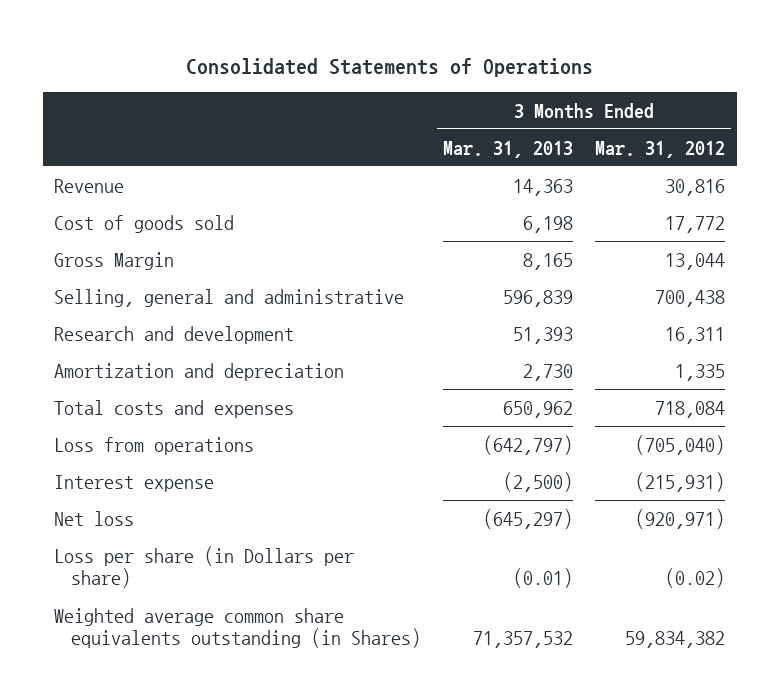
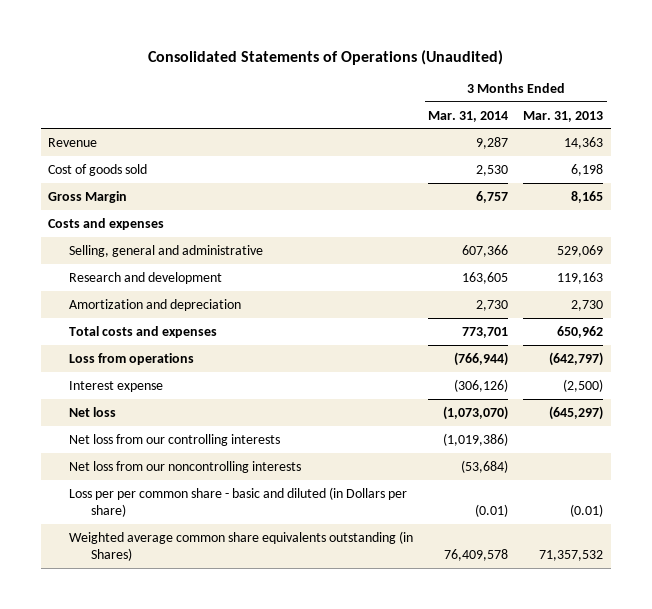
- Consolidated Statements of Operations
+ Consolidated Statements of Operations (Unaudited)
- | 3 Months Ended Mar. 31, 2013 | 3 Months Ended Mar. 31, 2012
+ | 3 Months Ended Mar. 31, 2014 | 3 Months Ended Mar. 31, 2013
- Selling, general and administrative | 596,839 | 700,438
- Research and development | 51,393 | 16,311
+ Costs and expenses
+ Selling, general and administrative | 607,366 | 529,069
+ Research and development | 163,605 | 119,163
- Loss per share (in Dollars per share) | (0.01) | (0.02)
+ Net loss from our controlling interests | (1,019,386) |
+ Net loss from our noncontrolling interests | (53,684) |
+ Loss per per common share - basic and diluted (in Dollars per share) | (0.01) | (0.01)

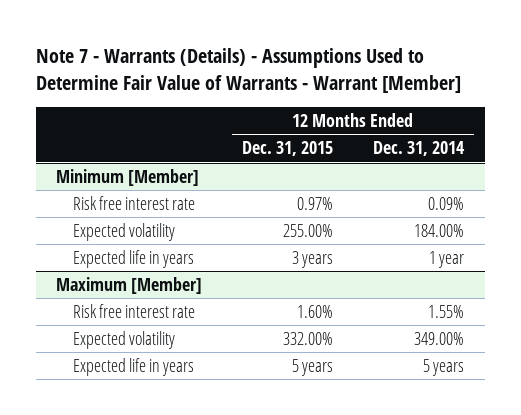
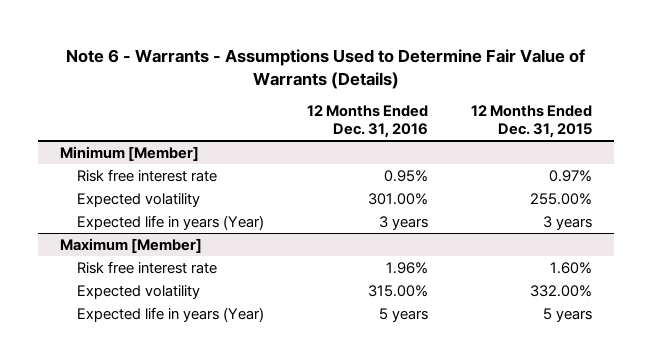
- Note 7 - Warrants (Details) - Assumptions Used to Determine Fair Value of Warrants - Warrant [Member]
+ Note 6 - Warrants - Assumptions Used to Determine Fair Value of Warrants (Details)
- | 12 Months Ended Dec. 31, 2015 | 12 Months Ended Dec. 31, 2014
+ | 12 Months Ended Dec. 31, 2016 | 12 Months Ended Dec. 31, 2015
@ Minimum [Member]
- Expected life in years | 3 years | 1 year
+ Expected life in years (Year) | 3 years | 3 years
@ Maximum [Member]
- Expected life in years | 5 years | 5 years
+ Expected life in years (Year) | 5 years | 5 years

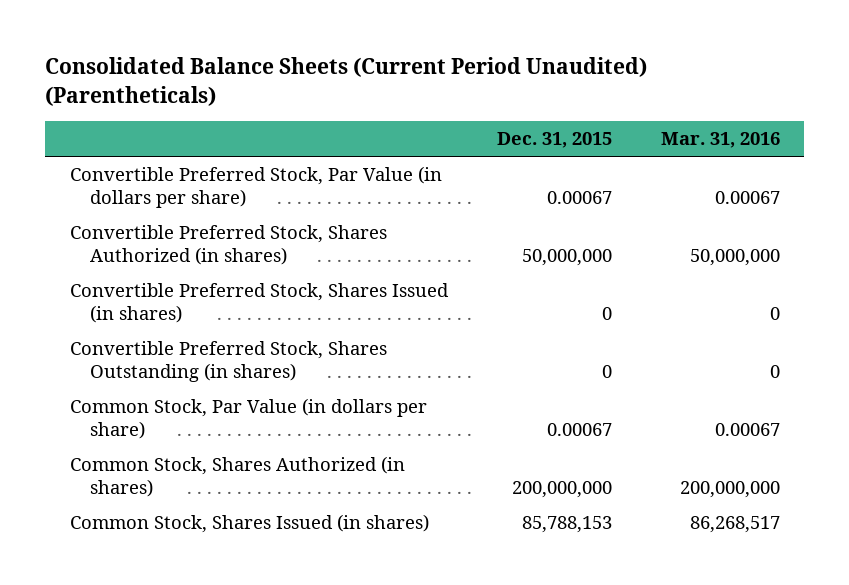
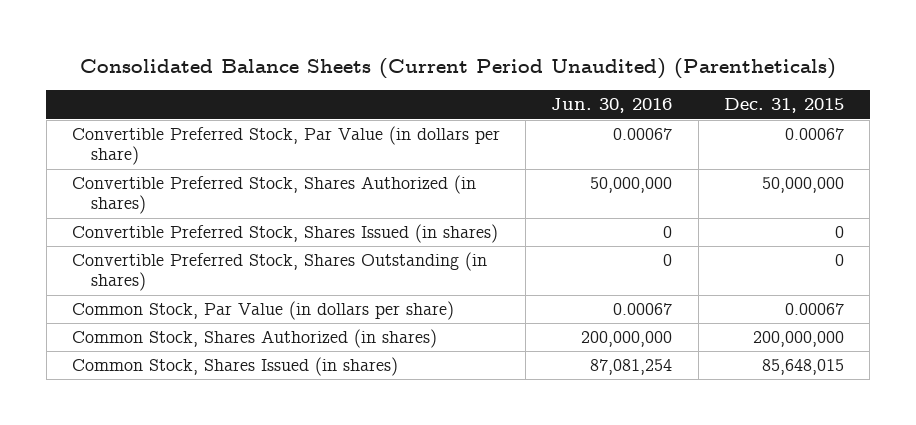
- | Dec. 31, 2015 | Mar. 31, 2016
+ | Jun. 30, 2016 | Dec. 31, 2015
- Common Stock, Shares Issued (in shares) | 85,788,153 | 86,268,517
+ Common Stock, Shares Issued (in shares) | 87,081,254 | 85,648,015

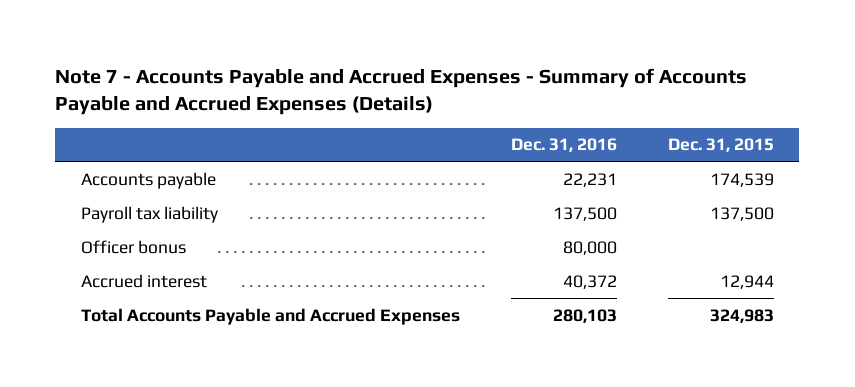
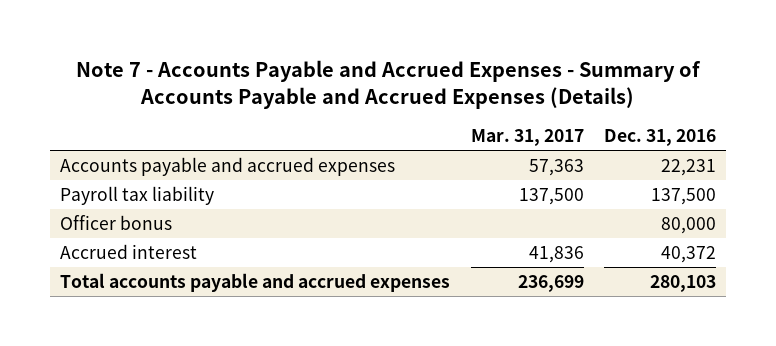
- | Dec. 31, 2016 | Dec. 31, 2015
+ | Mar. 31, 2017 | Dec. 31, 2016
- Accounts payable | 22,231 | 174,539
+ Accounts payable and accrued expenses | 57,363 | 22,231
- Total Accounts Payable and Accrued Expenses | 280,103 | 324,983
+ Total accounts payable and accrued expenses | 236,699 | 280,103

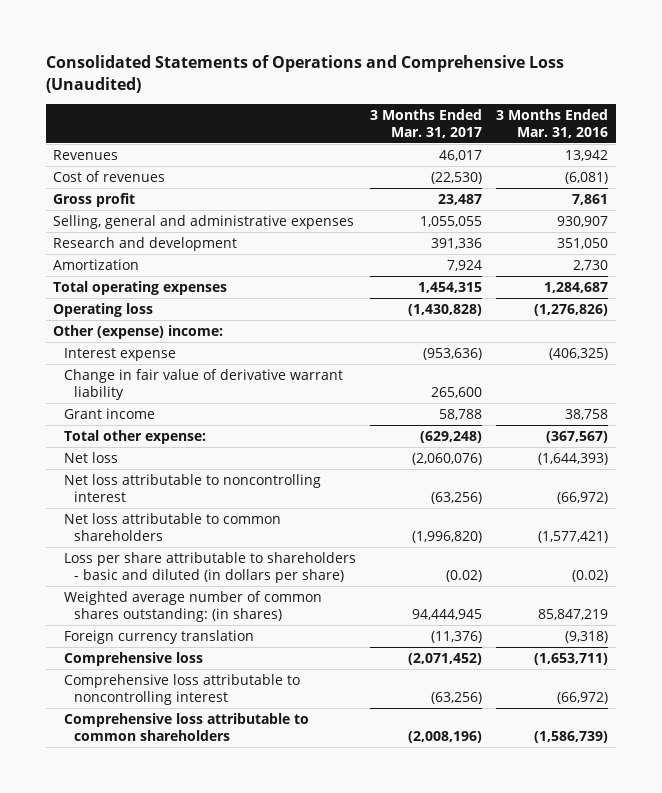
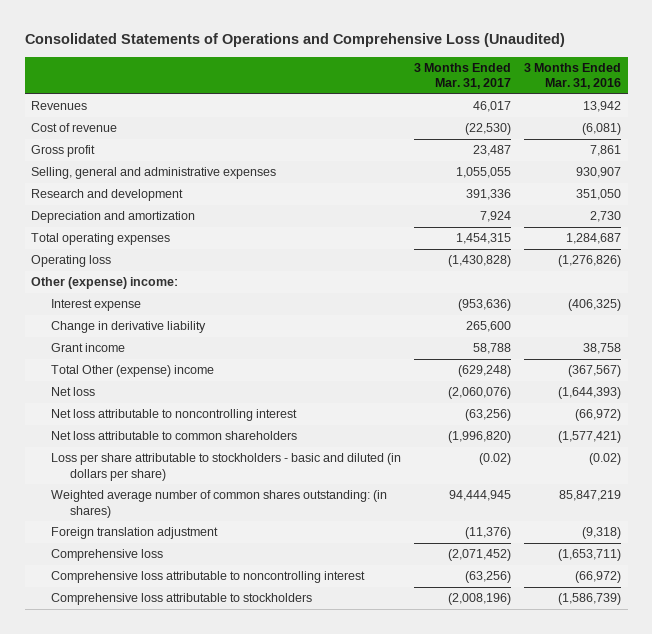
- Cost of revenues | (22,530) | (6,081)
+ Cost of revenue | (22,530) | (6,081)
- Amortization | 7,924 | 2,730
+ Depreciation and amortization | 7,924 | 2,730
- Change in fair value of derivative warrant liability | 265,600 |
+ Change in derivative liability | 265,600 |
- Total other expense: | (629,248) | (367,567)
+ Total Other (expense) income | (629,248) | (367,567)
- Loss per share attributable to shareholders - basic and diluted (in dollars per share) | (0.02) | (0.02)
+ Loss per share attributable to stockholders - basic and diluted (in dollars per share) | (0.02) | (0.02)
- Foreign currency translation | (11,376) | (9,318)
+ Foreign translation adjustment | (11,376) | (9,318)
- Comprehensive loss attributable to common shareholders | (2,008,196) | (1,586,739)
+ Comprehensive loss attributable to stockholders | (2,008,196) | (1,586,739)

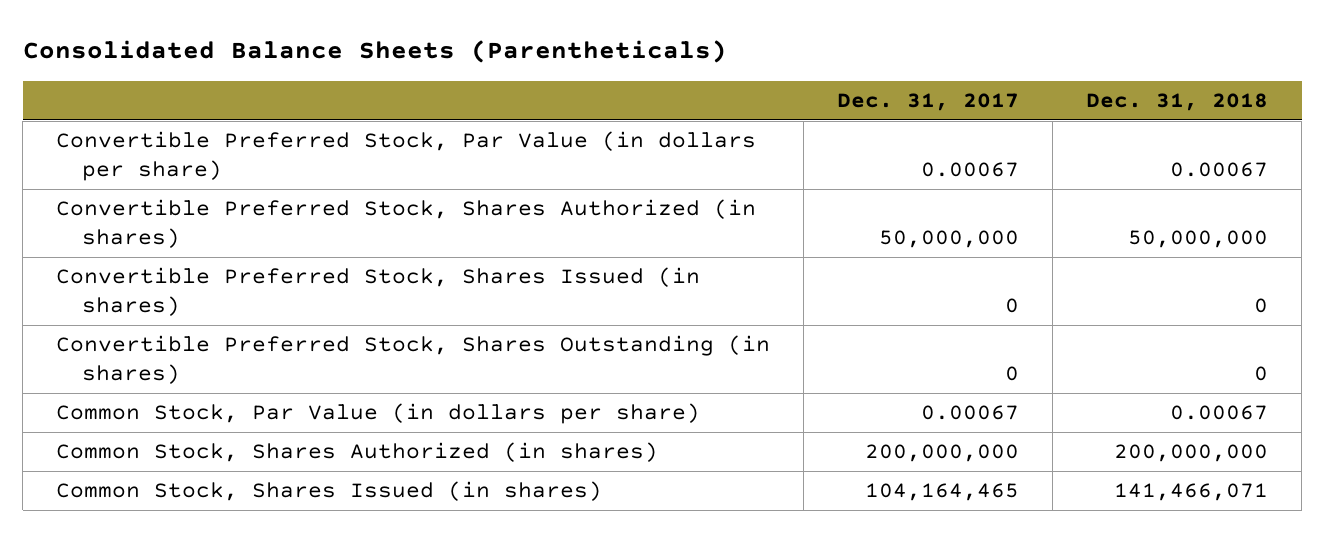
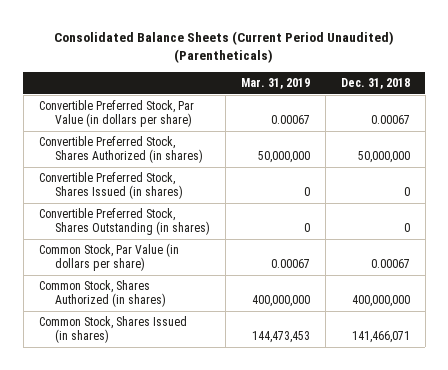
- Consolidated Balance Sheets (Parentheticals)
+ Consolidated Balance Sheets (Current Period Unaudited) (Parentheticals)
- | Dec. 31, 2017 | Dec. 31, 2018
+ | Mar. 31, 2019 | Dec. 31, 2018
- Common Stock, Shares Authorized (in shares) | 200,000,000 | 200,000,000
+ Common Stock, Shares Authorized (in shares) | 400,000,000 | 400,000,000

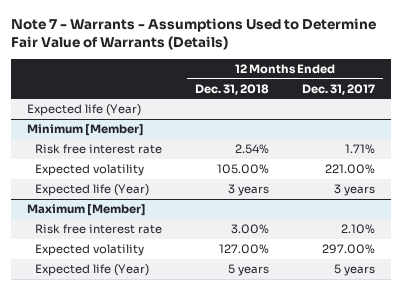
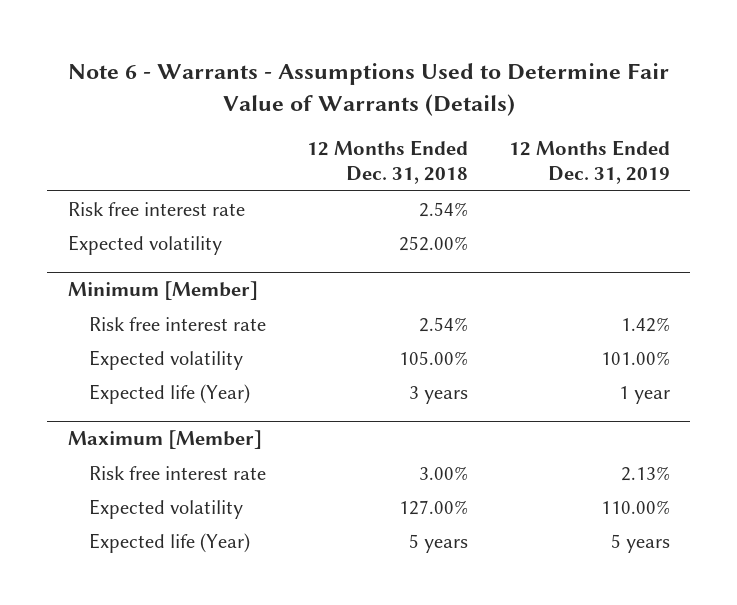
- Note 7 - Warrants - Assumptions Used to Determine Fair Value of Warrants (Details)
+ Note 6 - Warrants - Assumptions Used to Determine Fair Value of Warrants (Details)
- | 12 Months Ended Dec. 31, 2018 | 12 Months Ended Dec. 31, 2017
+ | 12 Months Ended Dec. 31, 2018 | 12 Months Ended Dec. 31, 2019
- Expected life (Year)
+ Risk free interest rate | 2.54% |
+ Expected volatility | 252.00% |

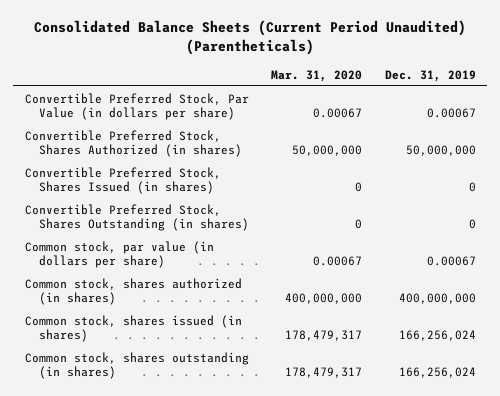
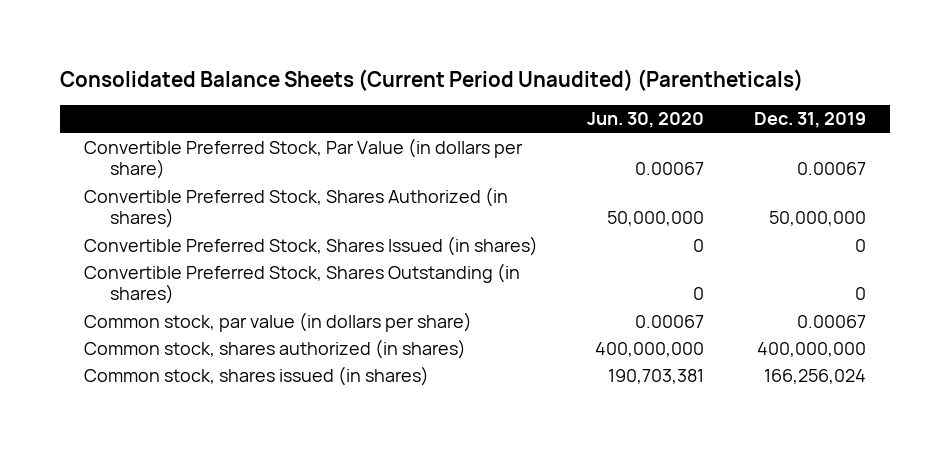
- | Mar. 31, 2020 | Dec. 31, 2019
+ | Jun. 30, 2020 | Dec. 31, 2019
- Common stock, shares outstanding (in shares) | 178,479,317 | 166,256,024

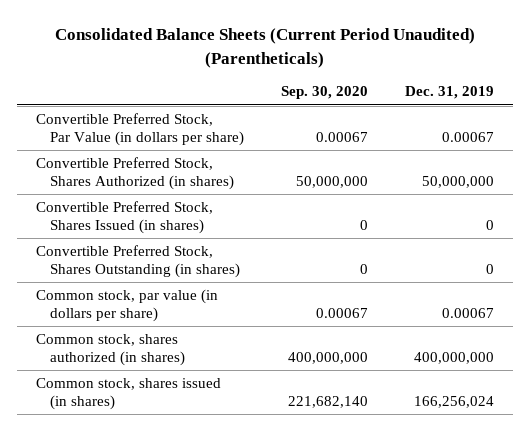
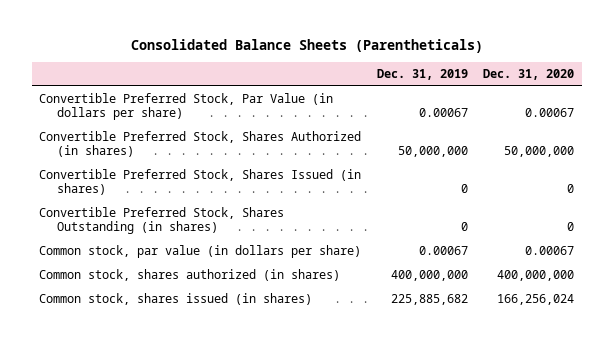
- Consolidated Balance Sheets (Current Period Unaudited) (Parentheticals)
+ Consolidated Balance Sheets (Parentheticals)
- | Sep. 30, 2020 | Dec. 31, 2019
+ | Dec. 31, 2019 | Dec. 31, 2020
- Common stock, shares issued (in shares) | 221,682,140 | 166,256,024
+ Common stock, shares issued (in shares) | 225,885,682 | 166,256,024

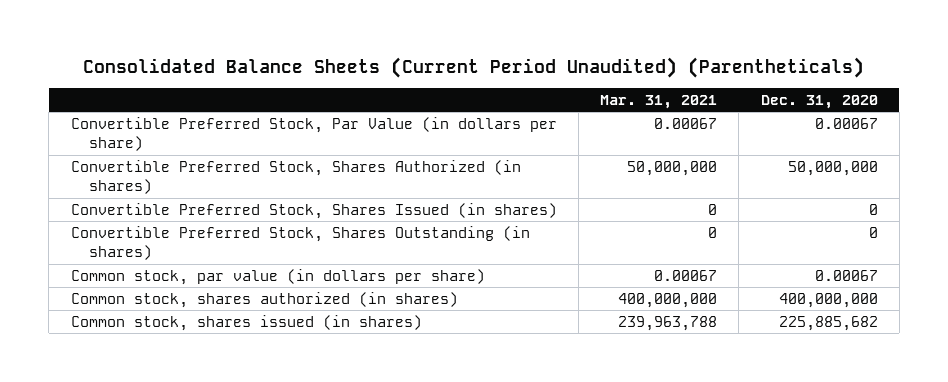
- Consolidated Balance Sheets (Parentheticals)
+ Consolidated Balance Sheets (Current Period Unaudited) (Parentheticals)
- | Dec. 31, 2019 | Dec. 31, 2020
+ | Mar. 31, 2021 | Dec. 31, 2020
- Common stock, shares issued (in shares) | 225,885,682 | 166,256,024
+ Common stock, shares issued (in shares) | 239,963,788 | 225,885,682

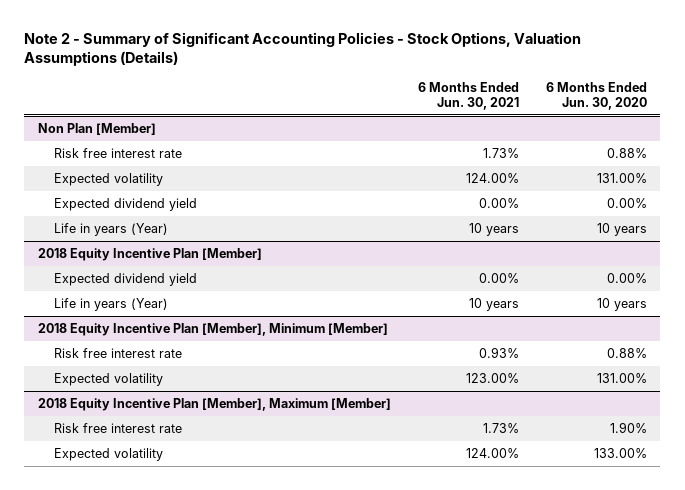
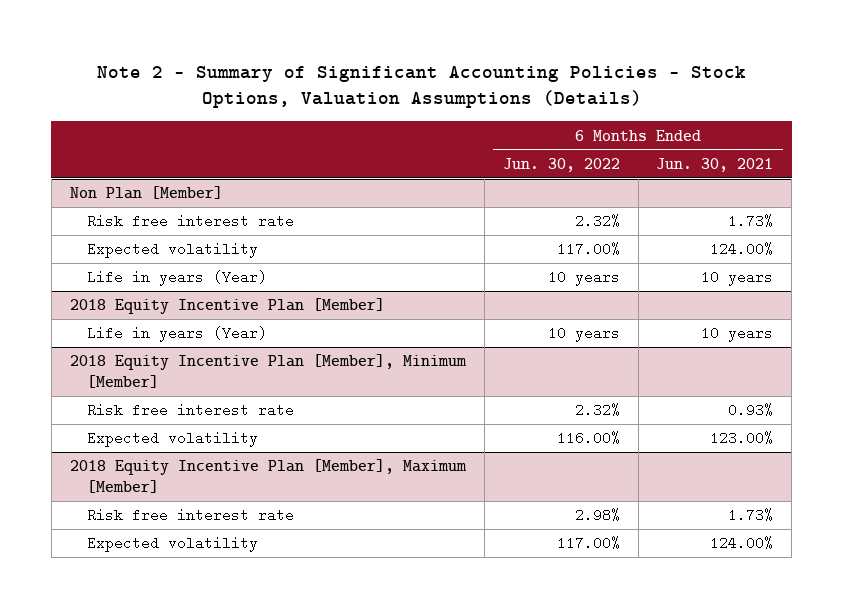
- | 6 Months Ended Jun. 30, 2021 | 6 Months Ended Jun. 30, 2020
+ | 6 Months Ended Jun. 30, 2022 | 6 Months Ended Jun. 30, 2021
@ Non Plan [Member]
- Expected dividend yield | 0.00% | 0.00%
@ 2018 Equity Incentive Plan [Member]
- Expected dividend yield | 0.00% | 0.00%

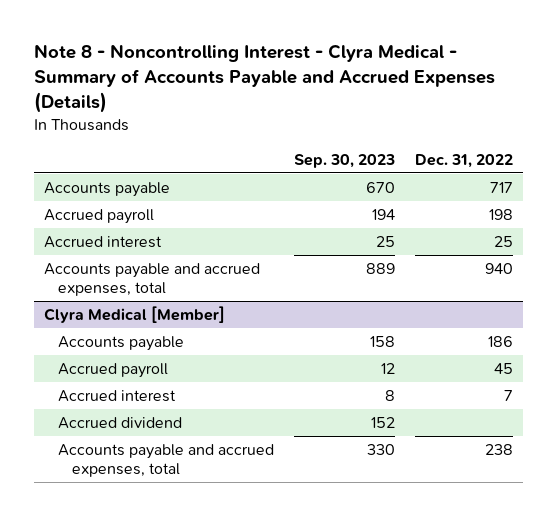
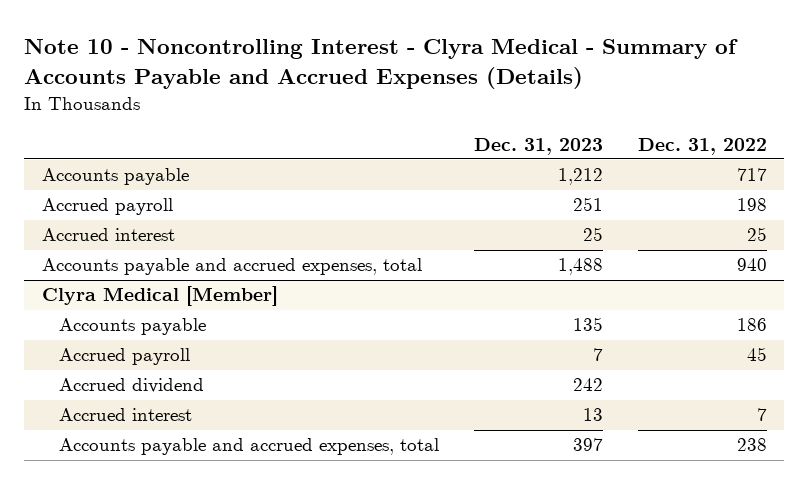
- Note 8 - Noncontrolling Interest - Clyra Medical - Summary of Accounts Payable and Accrued Expenses (Details)
+ Note 10 - Noncontrolling Interest - Clyra Medical - Summary of Accounts Payable and Accrued Expenses (Details)
- | Sep. 30, 2023 | Dec. 31, 2022
+ | Dec. 31, 2023 | Dec. 31, 2022
@ Clyra Medical [Member]
moved down: Accrued interest | 13 | 7

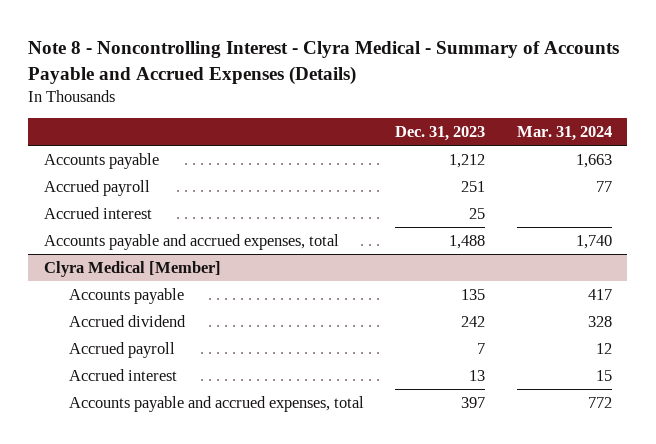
- Note 10 - Noncontrolling Interest - Clyra Medical - Summary of Accounts Payable and Accrued Expenses (Details)
+ Note 8 - Noncontrolling Interest - Clyra Medical - Summary of Accounts Payable and Accrued Expenses (Details)
- | Dec. 31, 2023 | Dec. 31, 2022
+ | Dec. 31, 2023 | Mar. 31, 2024
@ Clyra Medical [Member]
moved down: Accrued payroll | 7 | 12

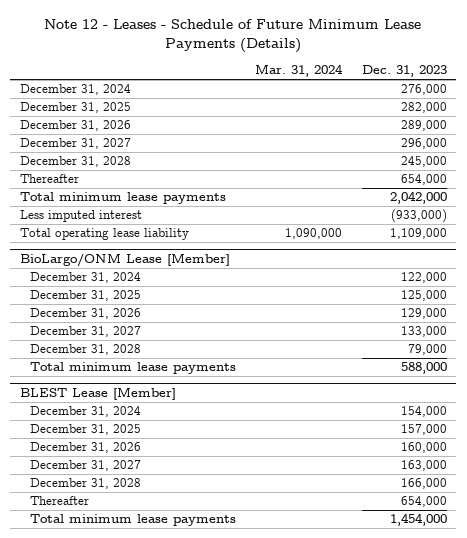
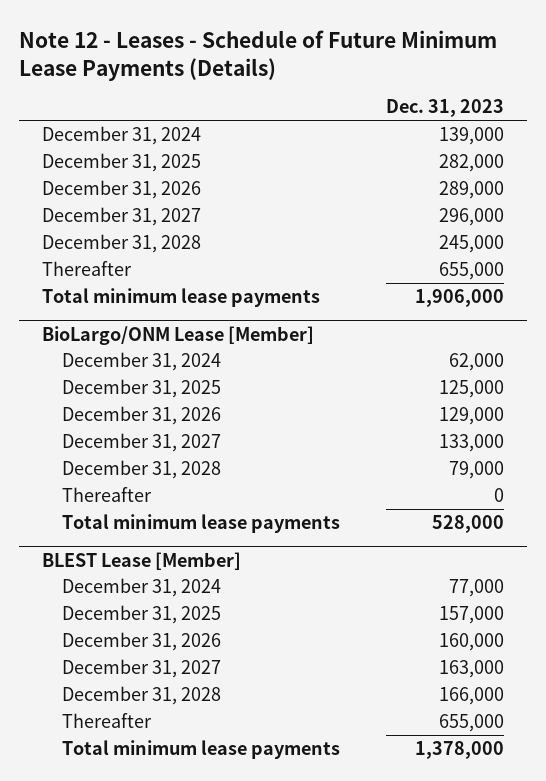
- | Mar. 31, 2024 | Dec. 31, 2023
+ | Dec. 31, 2023
- December 31, 2024 | | 276,000
+ December 31, 2024 | 139,000
- Thereafter | | 654,000
- Total minimum lease payments | | 2,042,000
- Less imputed interest | | (933,000)
- Total operating lease liability | 1,090,000 | 1,109,000
+ Thereafter | 655,000
+ Total minimum lease payments | 1,906,000
@ BioLargo/ONM Lease [Member]
- December 31, 2024 | | 122,000
+ December 31, 2024 | 62,000
- Total minimum lease payments | | 588,000
+ Thereafter | 0
+ Total minimum lease payments | 528,000
@ BLEST Lease [Member]
- December 31, 2024 | | 154,000
+ December 31, 2024 | 77,000
- Thereafter | | 654,000
- Total minimum lease payments | | 1,454,000
+ Thereafter | 655,000
+ Total minimum lease payments | 1,378,000

